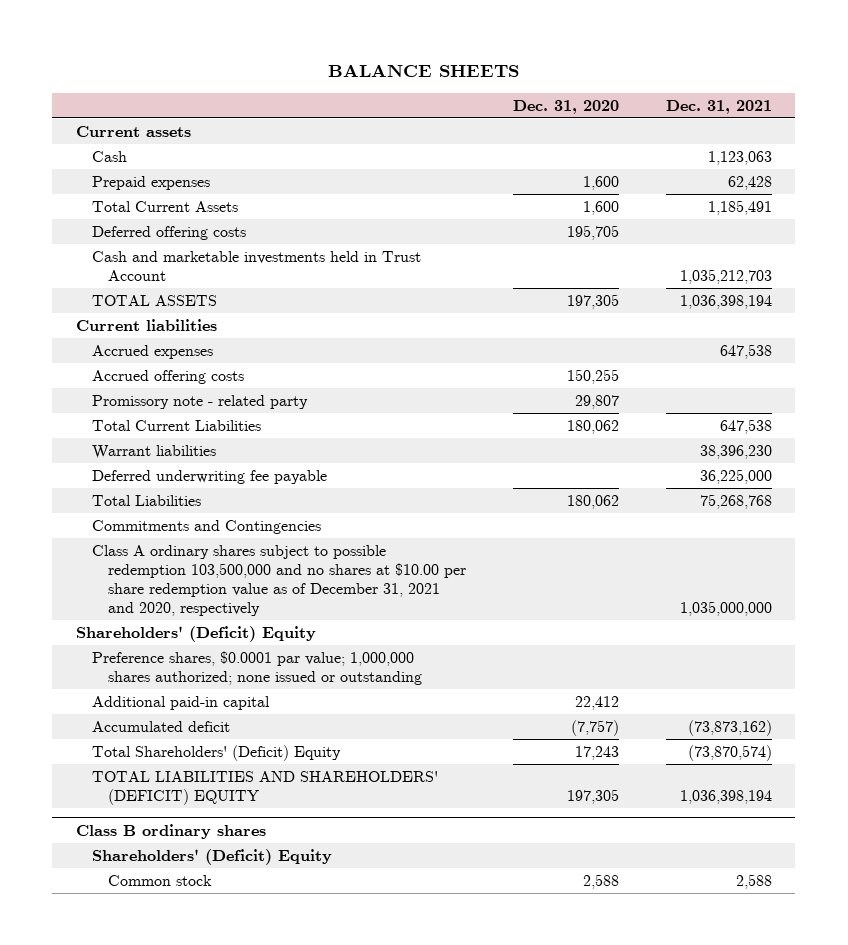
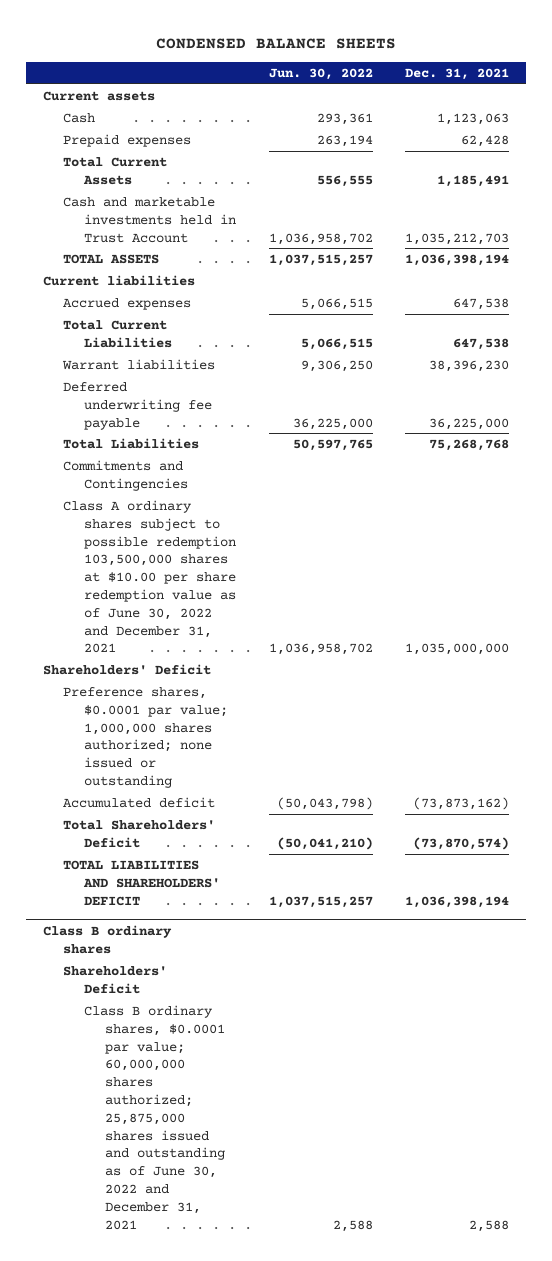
- BALANCE SHEETS
+ CONDENSED BALANCE SHEETS
- | Dec. 31, 2020 | Dec. 31, 2021
+ | Jun. 30, 2022 | Dec. 31, 2021
- Deferred offering costs | 195,705 |
- Accrued offering costs | 150,255 |
- Promissory note - related party | 29,807 |
- Class A ordinary shares subject to possible redemption 103,500,000 and no shares at $10.00 per share redemption value as of December 31, 2021 and 2020, respectively | | 1,035,000,000
- Shareholders' (Deficit) Equity
+ Class A ordinary shares subject to possible redemption 103,500,000 shares at $10.00 per share redemption value as of June 30, 2022 and December 31, 2021 | 1,036,958,702 | 1,035,000,000
+ Shareholders' Deficit
- Additional paid-in capital | 22,412 |
- Total Shareholders' (Deficit) Equity | 17,243 | (73,870,574)
- TOTAL LIABILITIES AND SHAREHOLDERS' (DEFICIT) EQUITY | 197,305 | 1,036,398,194
+ Total Shareholders' Deficit | (50,041,210) | (73,870,574)
+ TOTAL LIABILITIES AND SHAREHOLDERS' DEFICIT | 1,037,515,257 | 1,036,398,194
@ Class B ordinary shares
- Shareholders' (Deficit) Equity
- Common stock | 2,588 | 2,588
+ Shareholders' Deficit
+ Class B ordinary shares, $0.0001 par value; 60,000,000 shares authorized; 25,875,000 shares issued and outstanding as of June 30, 2022 and December 31, 2021 | 2,588 | 2,588

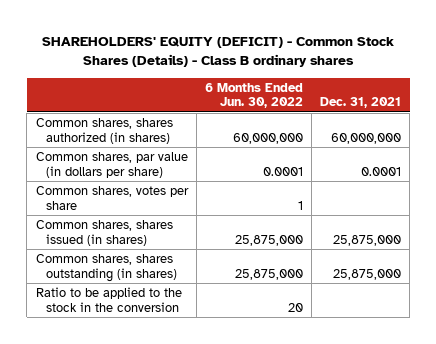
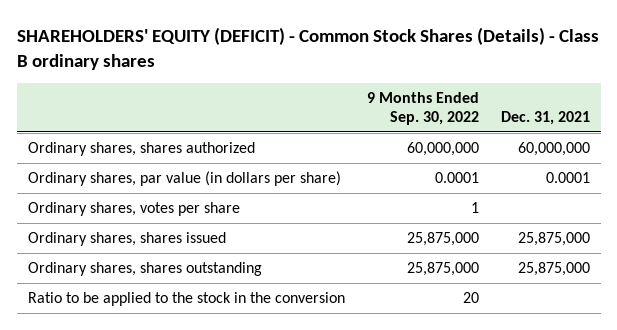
- | 6 Months Ended Jun. 30, 2022 | Dec. 31, 2021
+ | 9 Months Ended Sep. 30, 2022 | Dec. 31, 2021
- Common shares, shares authorized (in shares) | 60,000,000 | 60,000,000
- Common shares, par value (in dollars per share) | 0.0001 | 0.0001
- Common shares, votes per share | 1 |
- Common shares, shares issued (in shares) | 25,875,000 | 25,875,000
- Common shares, shares outstanding (in shares) | 25,875,000 | 25,875,000
+ Ordinary shares, shares authorized | 60,000,000 | 60,000,000
+ Ordinary shares, par value (in dollars per share) | 0.0001 | 0.0001
+ Ordinary shares, votes per share | 1 |
+ Ordinary shares, shares issued | 25,875,000 | 25,875,000
+ Ordinary shares, shares outstanding | 25,875,000 | 25,875,000

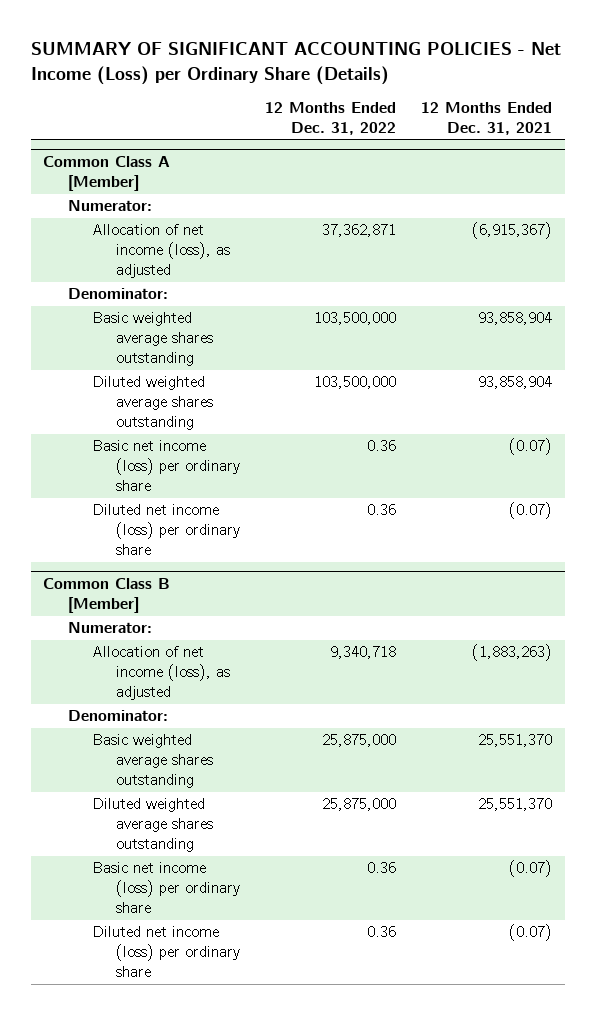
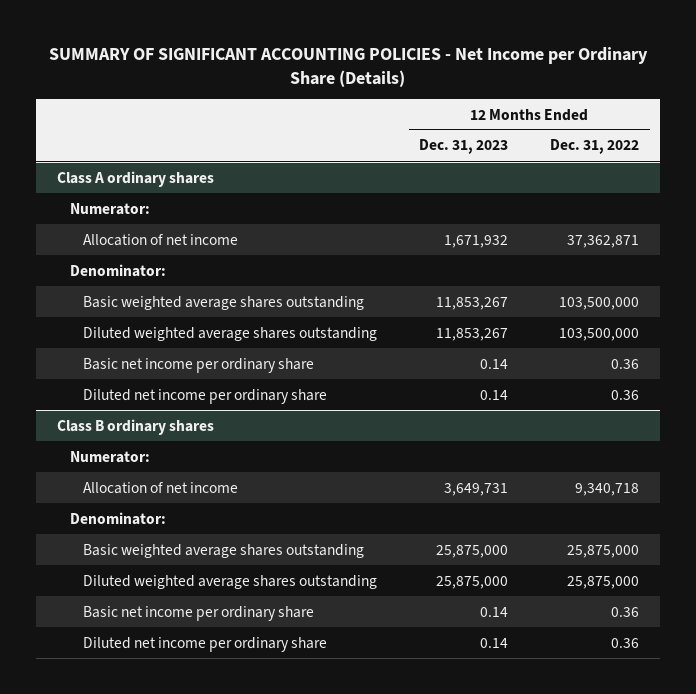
- SUMMARY OF SIGNIFICANT ACCOUNTING POLICIES - Net Income (Loss) per Ordinary Share (Details)
+ SUMMARY OF SIGNIFICANT ACCOUNTING POLICIES - Net Income per Ordinary Share (Details)
- | 12 Months Ended Dec. 31, 2022 | 12 Months Ended Dec. 31, 2021
+ | 12 Months Ended Dec. 31, 2023 | 12 Months Ended Dec. 31, 2022
- Common Class A [Member]
+ Class A ordinary shares
- Allocation of net income (loss), as adjusted | 37,362,871 | (6,915,367)
+ Allocation of net income | 1,671,932 | 37,362,871
- Basic net income (loss) per ordinary share | 0.36 | (0.07)
- Diluted net income (loss) per ordinary share | 0.36 | (0.07)
- Common Class B [Member]
+ Basic net income per ordinary share | 0.14 | 0.36
+ Diluted net income per ordinary share | 0.14 | 0.36
+ Class B ordinary shares
- Allocation of net income (loss), as adjusted | 9,340,718 | (1,883,263)
+ Allocation of net income | 3,649,731 | 9,340,718
- Basic net income (loss) per ordinary share | 0.36 | (0.07)
- Diluted net income (loss) per ordinary share | 0.36 | (0.07)
+ Basic net income per ordinary share | 0.14 | 0.36
+ Diluted net income per ordinary share | 0.14 | 0.36

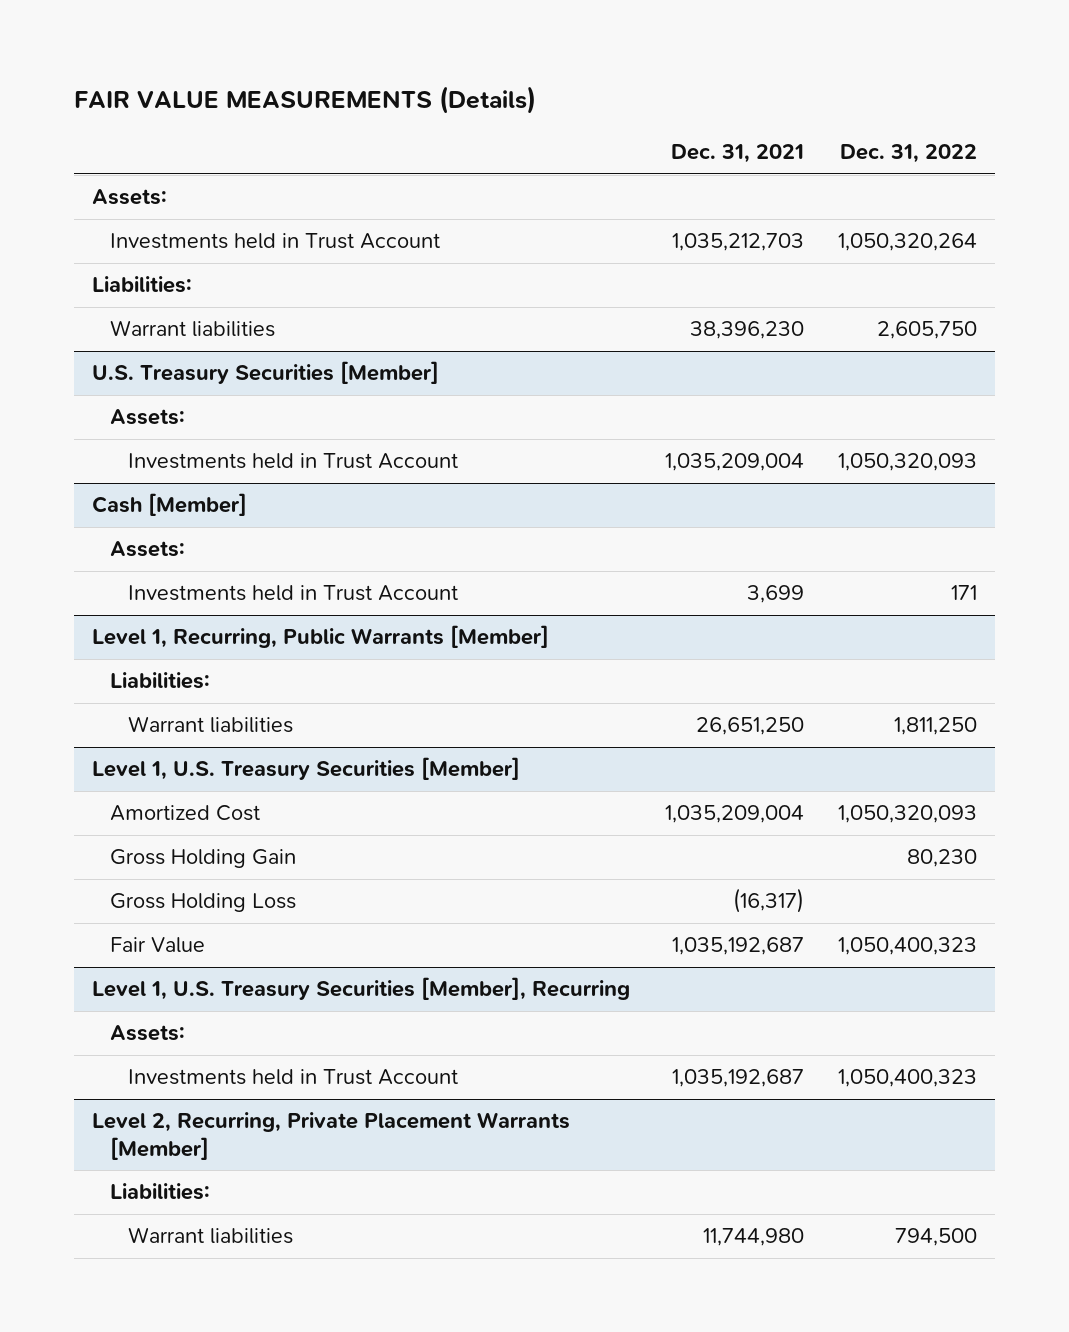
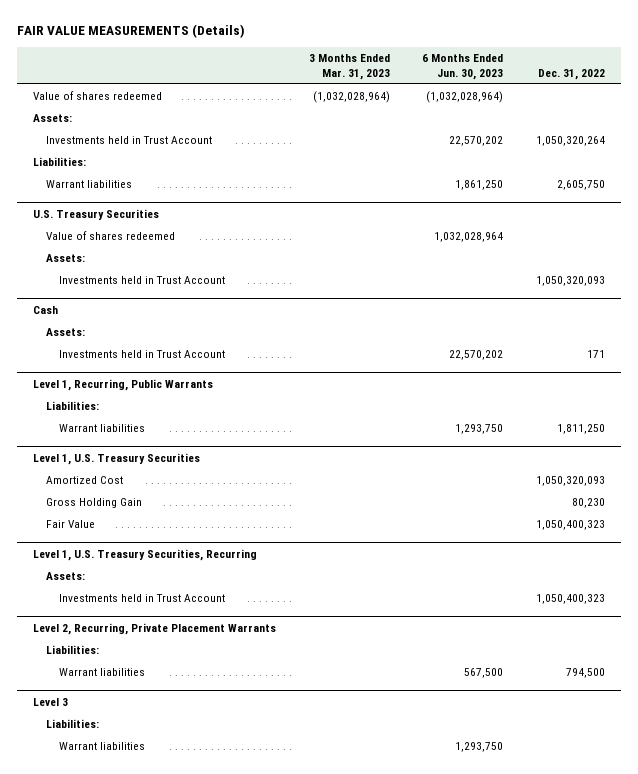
- | Dec. 31, 2021 | Dec. 31, 2022
+ | 3 Months Ended Mar. 31, 2023 | 6 Months Ended Jun. 30, 2023 | Dec. 31, 2022
+ Value of shares redeemed | (1,032,028,964) | (1,032,028,964) |
- U.S. Treasury Securities [Member]
+ U.S. Treasury Securities
+ Value of shares redeemed | | 1,032,028,964 |
- Cash [Member]
+ Cash
- Level 1, Recurring, Public Warrants [Member]
+ Level 1, Recurring, Public Warrants
- Level 1, U.S. Treasury Securities [Member]
+ Level 1, U.S. Treasury Securities
- Gross Holding Loss | (16,317) |
- Level 1, U.S. Treasury Securities [Member], Recurring
+ Level 1, U.S. Treasury Securities, Recurring
- Level 2, Recurring, Private Placement Warrants [Member]
+ Level 2, Recurring, Private Placement Warrants
+ Level 3
+ Liabilities:
+ Warrant liabilities | | 1,293,750 |

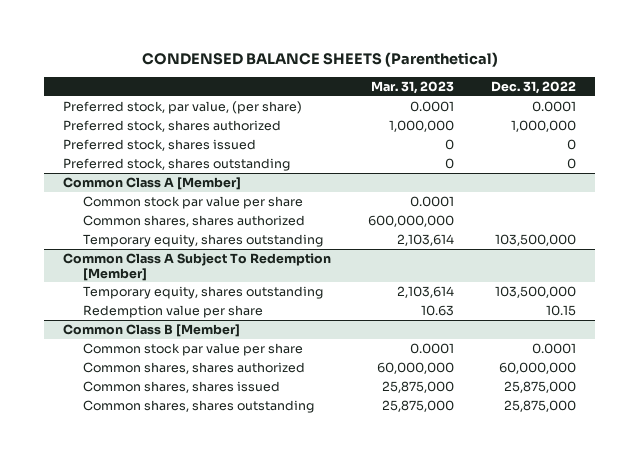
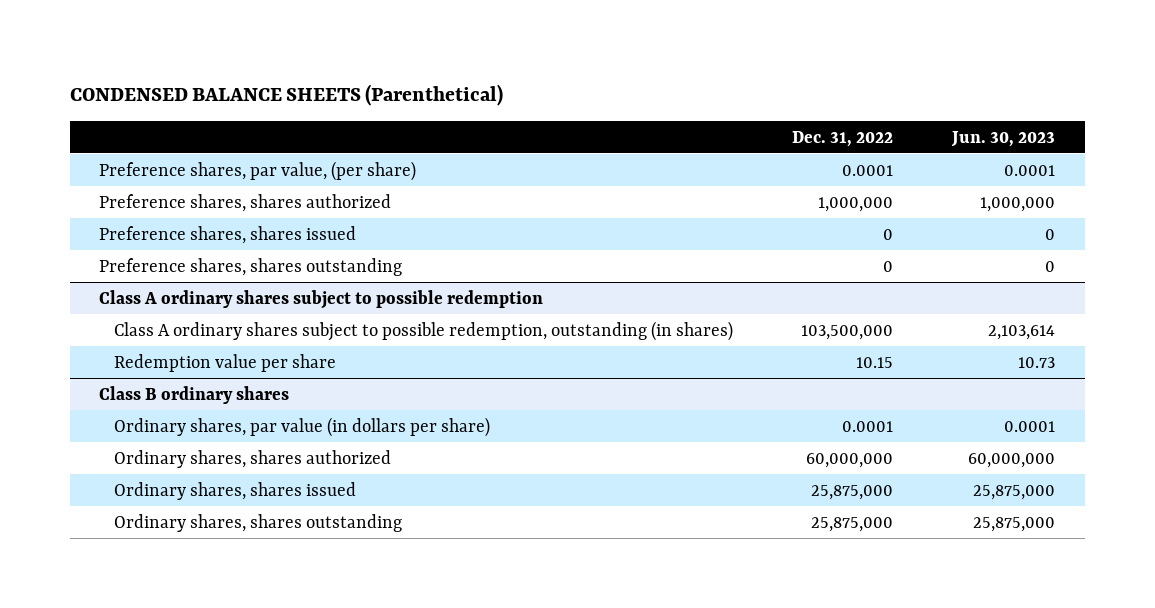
- | Mar. 31, 2023 | Dec. 31, 2022
+ | Dec. 31, 2022 | Jun. 30, 2023
- Preferred stock, par value, (per share) | 0.0001 | 0.0001
- Preferred stock, shares authorized | 1,000,000 | 1,000,000
- Preferred stock, shares issued | 0 | 0
- Preferred stock, shares outstanding | 0 | 0
- Common Class A [Member]
- Common stock par value per share | 0.0001 |
- Common shares, shares authorized | 600,000,000 |
- Temporary equity, shares outstanding | 2,103,614 | 103,500,000
- Common Class A Subject To Redemption [Member]
- Temporary equity, shares outstanding | 2,103,614 | 103,500,000
+ Preference shares, par value, (per share) | 0.0001 | 0.0001
+ Preference shares, shares authorized | 1,000,000 | 1,000,000
+ Preference shares, shares issued | 0 | 0
+ Preference shares, shares outstanding | 0 | 0
+ Class A ordinary shares subject to possible redemption
+ Class A ordinary shares subject to possible redemption, outstanding (in shares) | 103,500,000 | 2,103,614
- Common Class B [Member]
- Common stock par value per share | 0.0001 | 0.0001
- Common shares, shares authorized | 60,000,000 | 60,000,000
- Common shares, shares issued | 25,875,000 | 25,875,000
- Common shares, shares outstanding | 25,875,000 | 25,875,000
+ Class B ordinary shares
+ Ordinary shares, par value (in dollars per share) | 0.0001 | 0.0001
+ Ordinary shares, shares authorized | 60,000,000 | 60,000,000
+ Ordinary shares, shares issued | 25,875,000 | 25,875,000
+ Ordinary shares, shares outstanding | 25,875,000 | 25,875,000

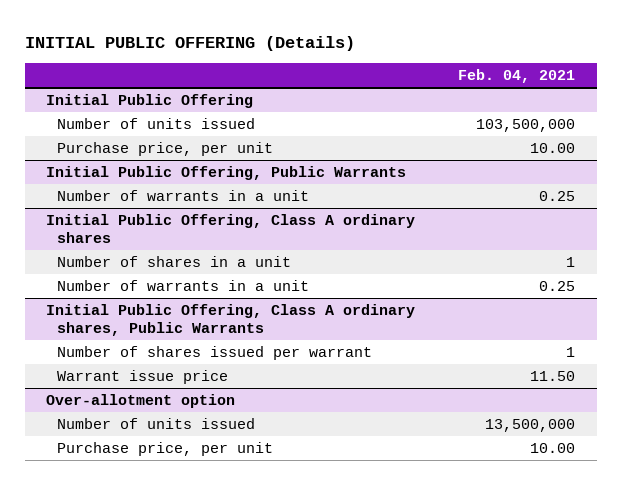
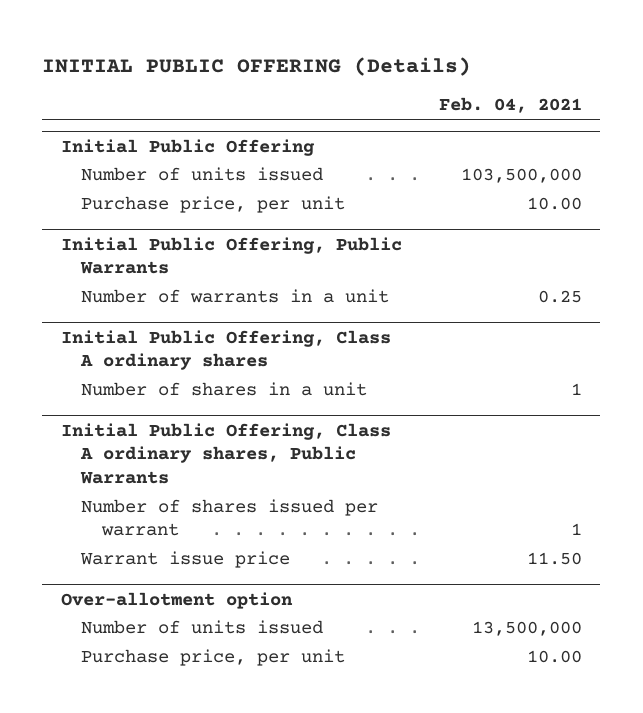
@ Initial Public Offering, Class A ordinary shares
- Number of warrants in a unit | 0.25

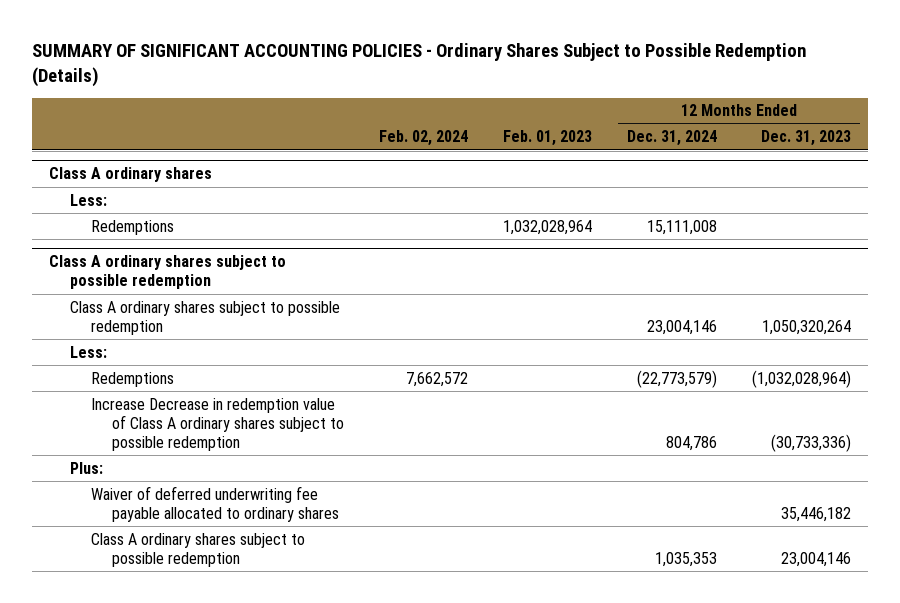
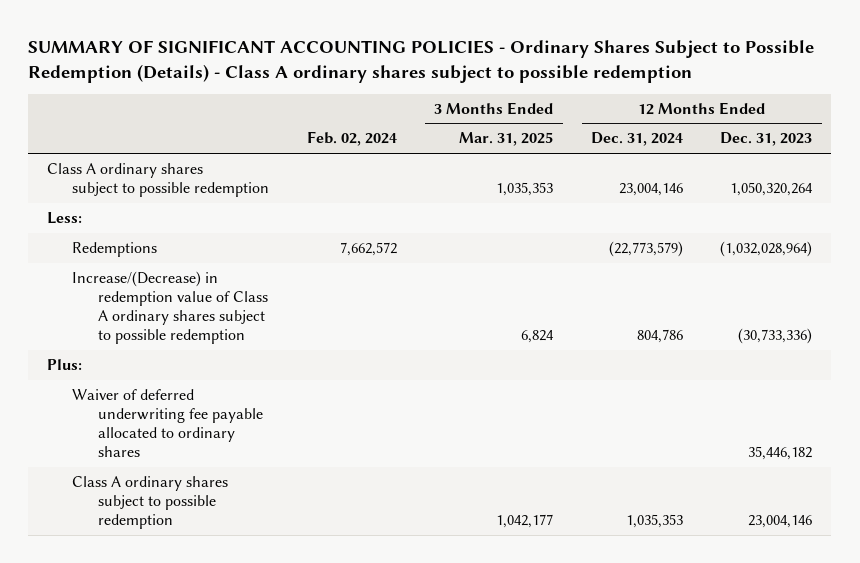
- SUMMARY OF SIGNIFICANT ACCOUNTING POLICIES - Ordinary Shares Subject to Possible Redemption (Details)
+ SUMMARY OF SIGNIFICANT ACCOUNTING POLICIES - Ordinary Shares Subject to Possible Redemption (Details) - Class A ordinary shares subject to possible redemption
- | Feb. 02, 2024 | Feb. 01, 2023 | 12 Months Ended Dec. 31, 2024 | 12 Months Ended Dec. 31, 2023
+ | Feb. 02, 2024 | 3 Months Ended Mar. 31, 2025 | 12 Months Ended Dec. 31, 2024 | 12 Months Ended Dec. 31, 2023
- Class A ordinary shares
- Less:
- Redemptions | | 1,032,028,964 | 15,111,008 |
- Class A ordinary shares subject to possible redemption
- Increase Decrease in redemption value of Class A ordinary shares subject to possible redemption | | | 804,786 | (30,733,336)
+ Increase/(Decrease) in redemption value of Class A ordinary shares subject to possible redemption | | 6,824 | 804,786 | (30,733,336)

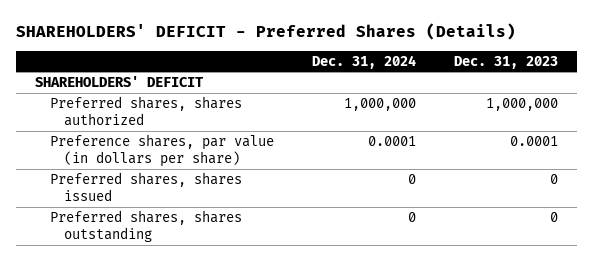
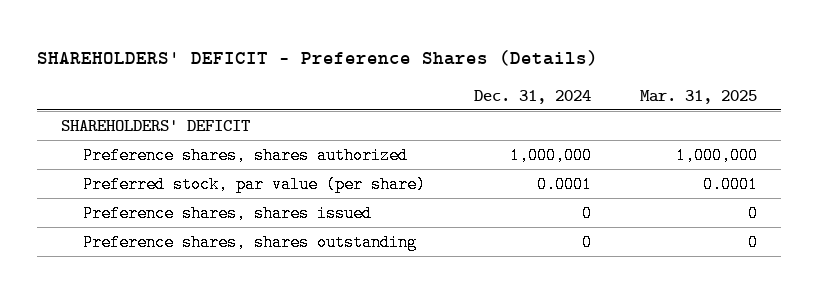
- SHAREHOLDERS' DEFICIT - Preferred Shares (Details)
+ SHAREHOLDERS' DEFICIT - Preference Shares (Details)
- | Dec. 31, 2024 | Dec. 31, 2023
+ | Dec. 31, 2024 | Mar. 31, 2025
- Preferred shares, shares authorized | 1,000,000 | 1,000,000
- Preference shares, par value (in dollars per share) | 0.0001 | 0.0001
- Preferred shares, shares issued | 0 | 0
- Preferred shares, shares outstanding | 0 | 0
+ Preference shares, shares authorized | 1,000,000 | 1,000,000
+ Preferred stock, par value (per share) | 0.0001 | 0.0001
+ Preference shares, shares issued | 0 | 0
+ Preference shares, shares outstanding | 0 | 0

